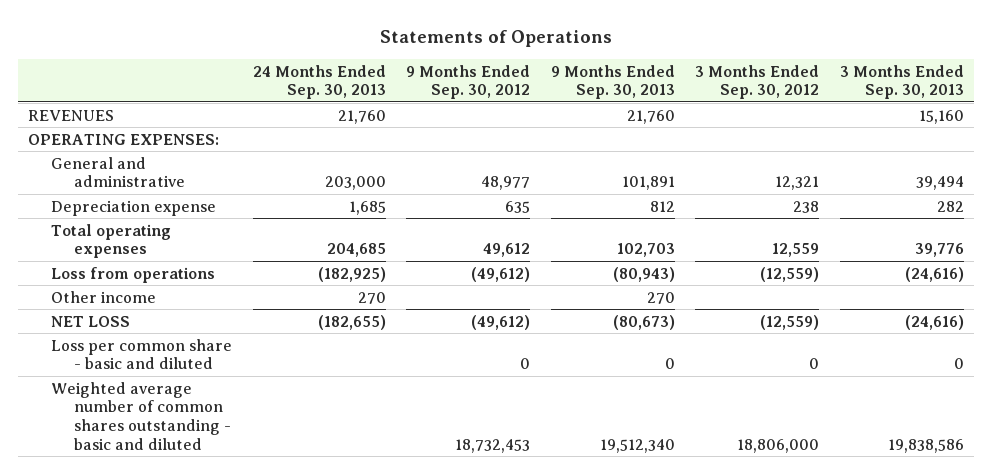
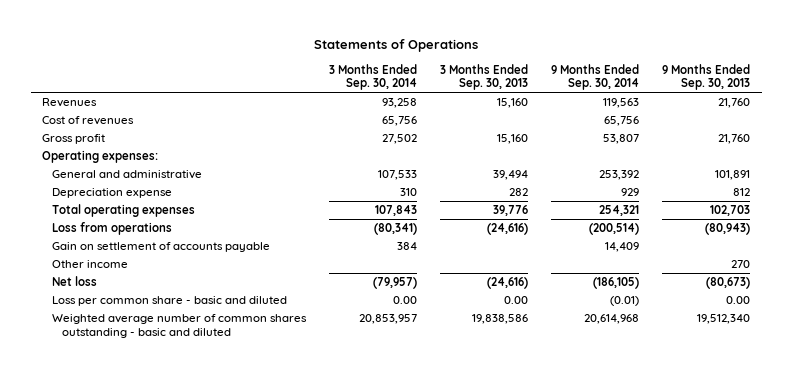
- | 24 Months Ended Sep. 30, 2013 | 9 Months Ended Sep. 30, 2012 | 9 Months Ended Sep. 30, 2013 | 3 Months Ended Sep. 30, 2012 | 3 Months Ended Sep. 30, 2013
+ | 3 Months Ended Sep. 30, 2014 | 3 Months Ended Sep. 30, 2013 | 9 Months Ended Sep. 30, 2014 | 9 Months Ended Sep. 30, 2013
- REVENUES | 21,760 | | 21,760 | | 15,160
- OPERATING EXPENSES:
+ Revenues | 93,258 | 15,160 | 119,563 | 21,760
+ Cost of revenues | 65,756 | | 65,756 |
+ Gross profit | 27,502 | 15,160 | 53,807 | 21,760
+ Operating expenses:
+ Gain on settlement of accounts payable | 384 | | 14,409 |
- NET LOSS | (182,655) | (49,612) | (80,673) | (12,559) | (24,616)
- Loss per common share - basic and diluted | | 0 | 0 | 0 | 0
+ Net loss | (79,957) | (24,616) | (186,105) | (80,673)
+ Loss per common share - basic and diluted | 0.00 | 0.00 | (0.01) | 0.00

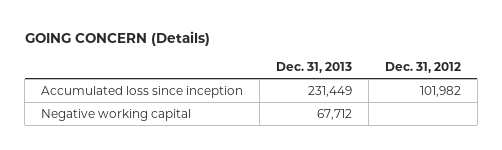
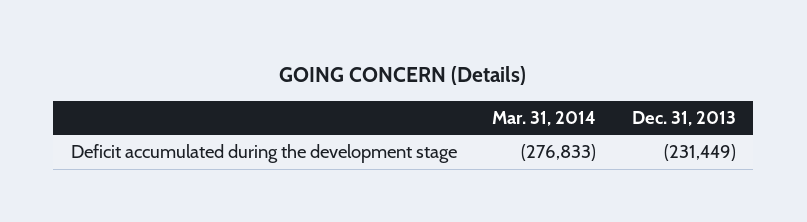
- | Dec. 31, 2013 | Dec. 31, 2012
+ | Mar. 31, 2014 | Dec. 31, 2013
- Accumulated loss since inception | 231,449 | 101,982
- Negative working capital | 67,712 |
+ Deficit accumulated during the development stage | (276,833) | (231,449)

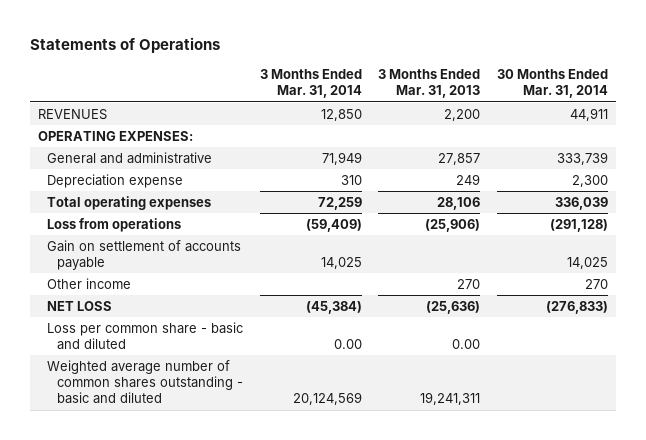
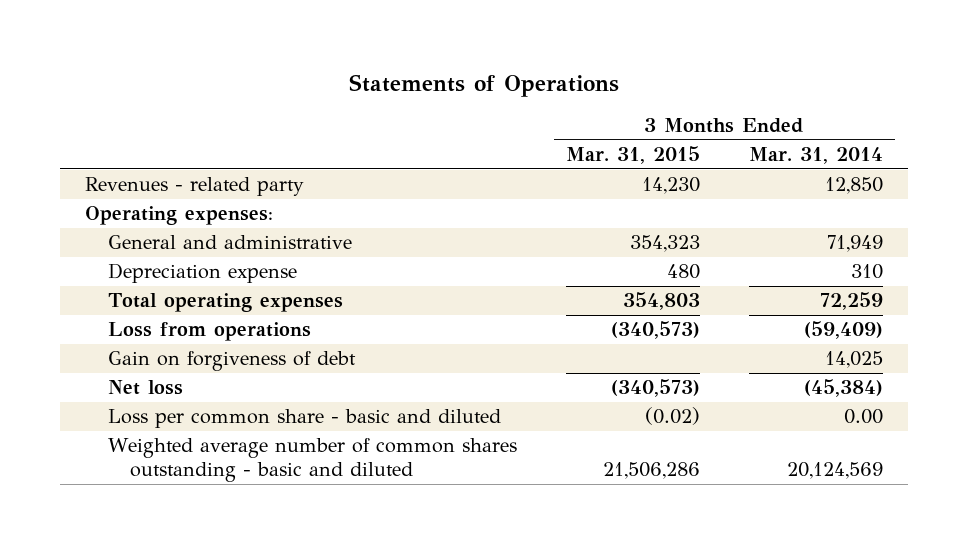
- | 3 Months Ended Mar. 31, 2014 | 3 Months Ended Mar. 31, 2013 | 30 Months Ended Mar. 31, 2014
+ | 3 Months Ended Mar. 31, 2015 | 3 Months Ended Mar. 31, 2014
- REVENUES | 12,850 | 2,200 | 44,911
- OPERATING EXPENSES:
+ Revenues - related party | 14,230 | 12,850
+ Operating expenses:
- Gain on settlement of accounts payable | 14,025 | | 14,025
- Other income | | 270 | 270
- NET LOSS | (45,384) | (25,636) | (276,833)
+ Gain on forgiveness of debt | | 14,025
+ Net loss | (340,573) | (45,384)

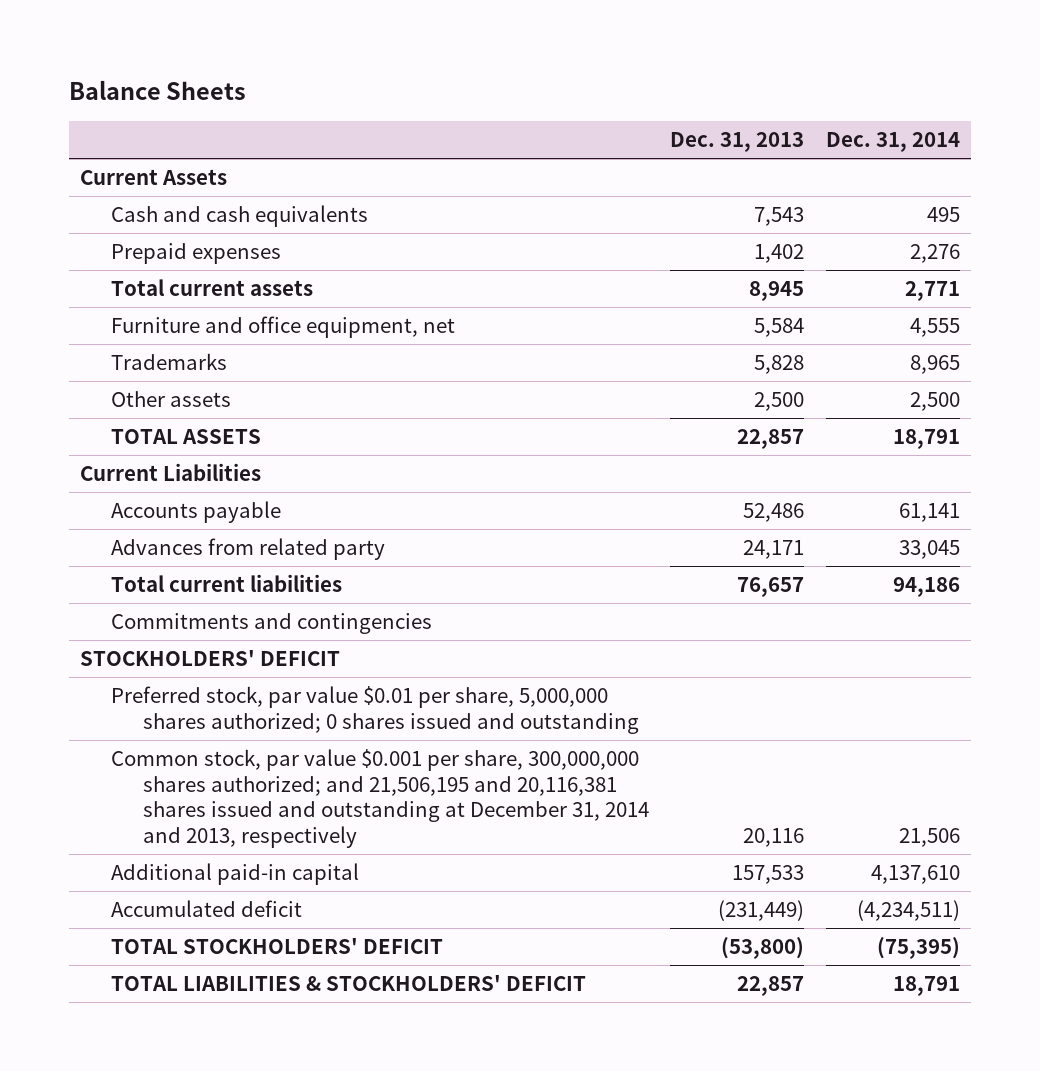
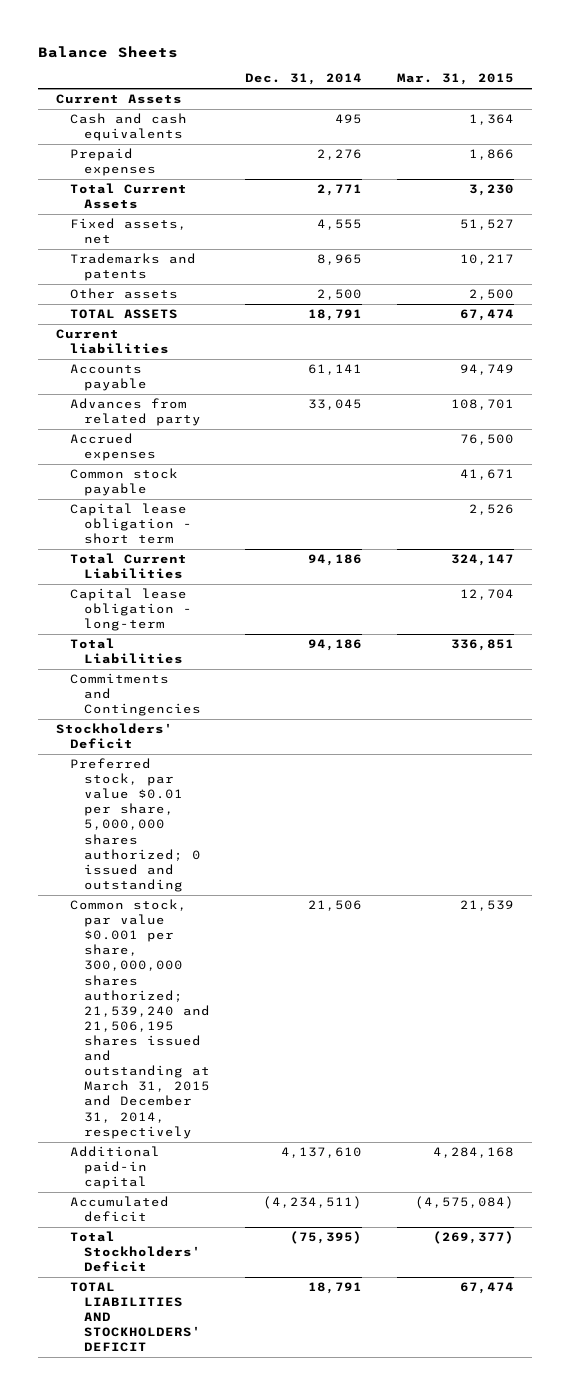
- | Dec. 31, 2013 | Dec. 31, 2014
+ | Dec. 31, 2014 | Mar. 31, 2015
- Total current assets | 8,945 | 2,771
- Furniture and office equipment, net | 5,584 | 4,555
- Trademarks | 5,828 | 8,965
+ Total Current Assets | 2,771 | 3,230
+ Fixed assets, net | 4,555 | 51,527
+ Trademarks and patents | 8,965 | 10,217
- Current Liabilities
+ Current liabilities
- Total current liabilities | 76,657 | 94,186
- Commitments and contingencies
- STOCKHOLDERS' DEFICIT
- Preferred stock, par value $0.01 per share, 5,000,000 shares authorized; 0 shares issued and outstanding
- Common stock, par value $0.001 per share, 300,000,000 shares authorized; and 21,506,195 and 20,116,381 shares issued and outstanding at December 31, 2014 and 2013, respectively | 20,116 | 21,506
+ Accrued expenses | | 76,500
+ Common stock payable | | 41,671
+ Capital lease obligation - short term | | 2,526
+ Total Current Liabilities | 94,186 | 324,147
+ Capital lease obligation - long-term | | 12,704
+ Total Liabilities | 94,186 | 336,851
+ Commitments and Contingencies
+ Stockholders' Deficit
+ Preferred stock, par value $0.01 per share, 5,000,000 shares authorized; 0 issued and outstanding
+ Common stock, par value $0.001 per share, 300,000,000 shares authorized; 21,539,240 and 21,506,195 shares issued and outstanding at March 31, 2015 and December 31, 2014, respectively | 21,506 | 21,539
- TOTAL STOCKHOLDERS' DEFICIT | (53,800) | (75,395)
- TOTAL LIABILITIES & STOCKHOLDERS' DEFICIT | 22,857 | 18,791
+ Total Stockholders' Deficit | (75,395) | (269,377)
+ TOTAL LIABILITIES AND STOCKHOLDERS' DEFICIT | 18,791 | 67,474

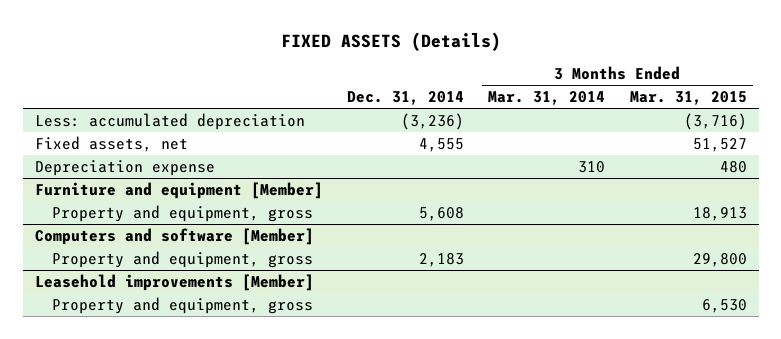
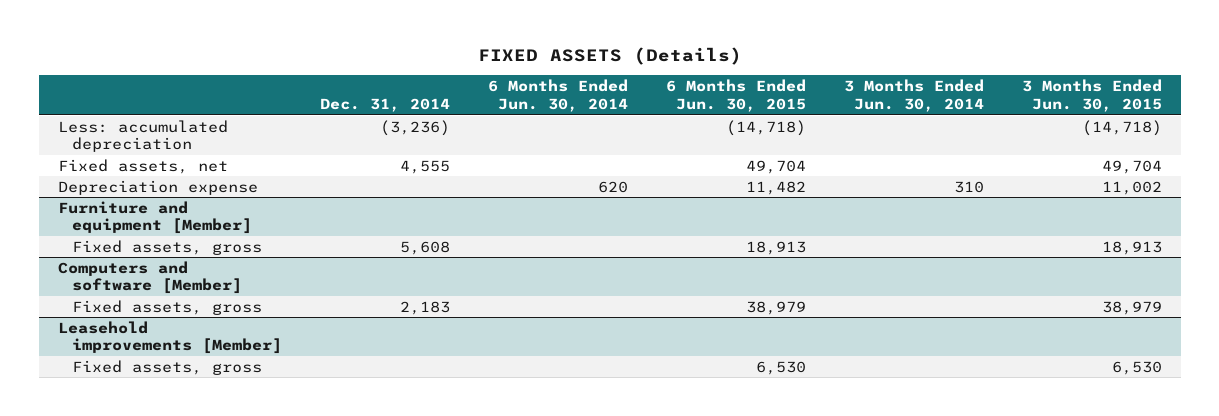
- | Dec. 31, 2014 | 3 Months Ended Mar. 31, 2014 | 3 Months Ended Mar. 31, 2015
+ | Dec. 31, 2014 | 6 Months Ended Jun. 30, 2014 | 6 Months Ended Jun. 30, 2015 | 3 Months Ended Jun. 30, 2014 | 3 Months Ended Jun. 30, 2015
@ Furniture and equipment [Member]
- Property and equipment, gross | 5,608 | | 18,913
+ Fixed assets, gross | 5,608 | | 18,913 | | 18,913
@ Computers and software [Member]
- Property and equipment, gross | 2,183 | | 29,800
+ Fixed assets, gross | 2,183 | | 38,979 | | 38,979
@ Leasehold improvements [Member]
- Property and equipment, gross | | | 6,530
+ Fixed assets, gross | | | 6,530 | | 6,530

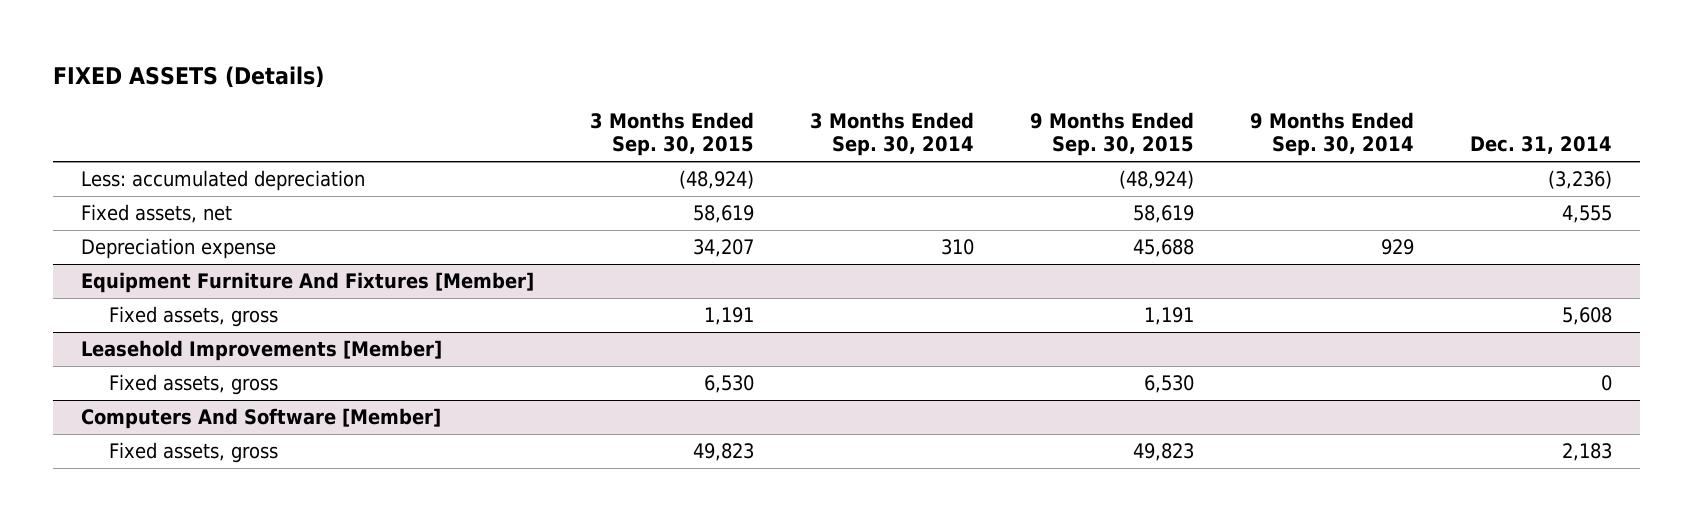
- | Dec. 31, 2014 | 6 Months Ended Jun. 30, 2014 | 6 Months Ended Jun. 30, 2015 | 3 Months Ended Jun. 30, 2014 | 3 Months Ended Jun. 30, 2015
+ | 3 Months Ended Sep. 30, 2015 | 3 Months Ended Sep. 30, 2014 | 9 Months Ended Sep. 30, 2015 | 9 Months Ended Sep. 30, 2014 | Dec. 31, 2014
- Furniture and equipment [Member]
+ Equipment Furniture And Fixtures [Member]
- Computers and software [Member]
+ Leasehold Improvements [Member]
+ Fixed assets, gross | 6,530 | | 6,530 | | 0
+ Computers And Software [Member]
- Leasehold improvements [Member]
- Fixed assets, gross | | | 6,530 | | 6,530

